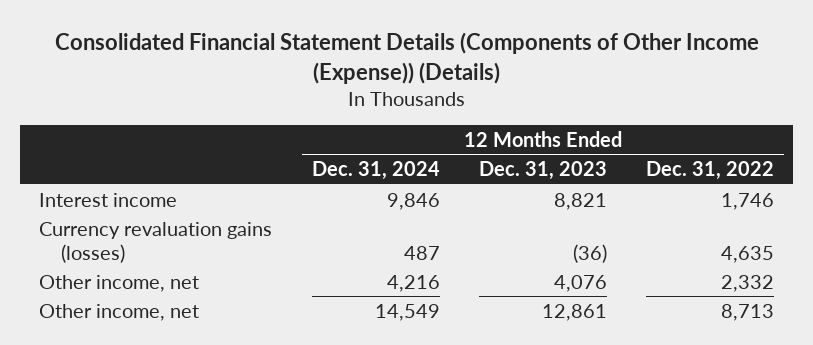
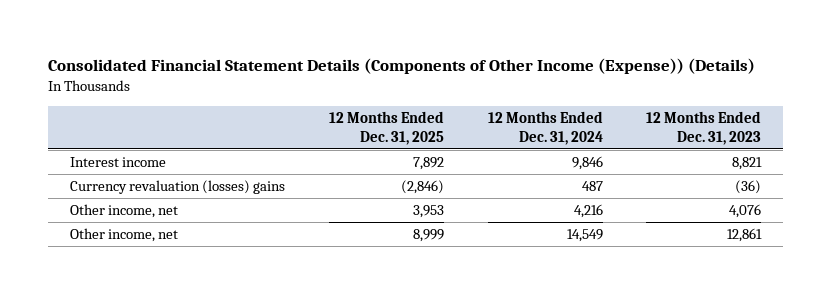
- | 12 Months Ended Dec. 31, 2024 | 12 Months Ended Dec. 31, 2023 | 12 Months Ended Dec. 31, 2022
+ | 12 Months Ended Dec. 31, 2025 | 12 Months Ended Dec. 31, 2024 | 12 Months Ended Dec. 31, 2023
- Currency revaluation gains (losses) | 487 | (36) | 4,635
+ Currency revaluation (losses) gains | (2,846) | 487 | (36)

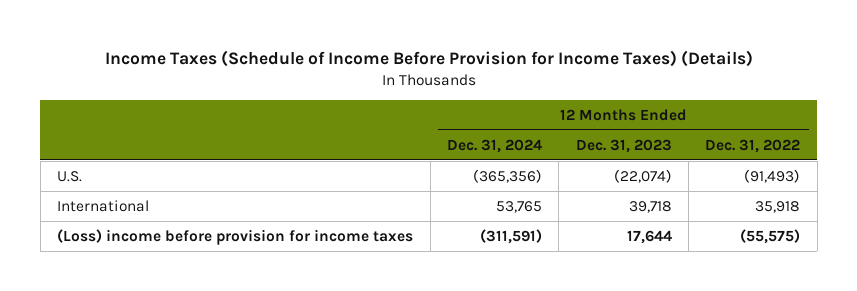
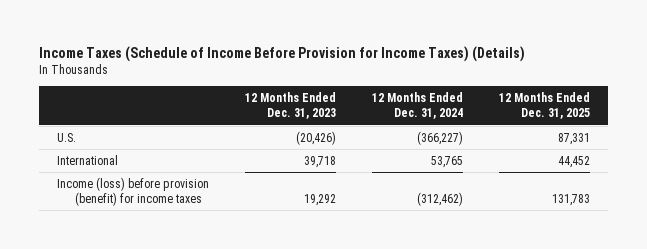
- | 12 Months Ended Dec. 31, 2024 | 12 Months Ended Dec. 31, 2023 | 12 Months Ended Dec. 31, 2022
+ | 12 Months Ended Dec. 31, 2023 | 12 Months Ended Dec. 31, 2024 | 12 Months Ended Dec. 31, 2025
- U.S. | (365,356) | (22,074) | (91,493)
+ U.S. | (20,426) | (366,227) | 87,331
- (Loss) income before provision for income taxes | (311,591) | 17,644 | (55,575)
+ Income (loss) before provision (benefit) for income taxes | 19,292 | (312,462) | 131,783

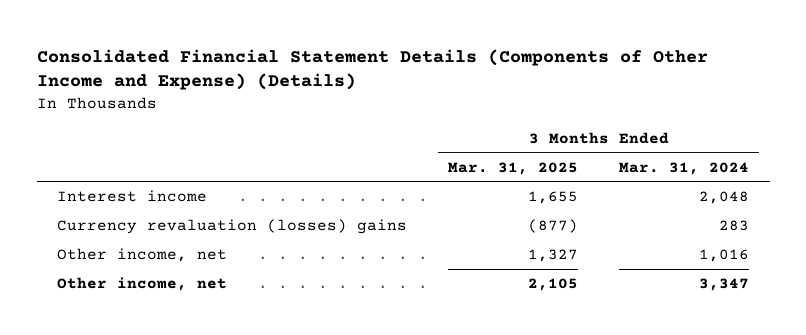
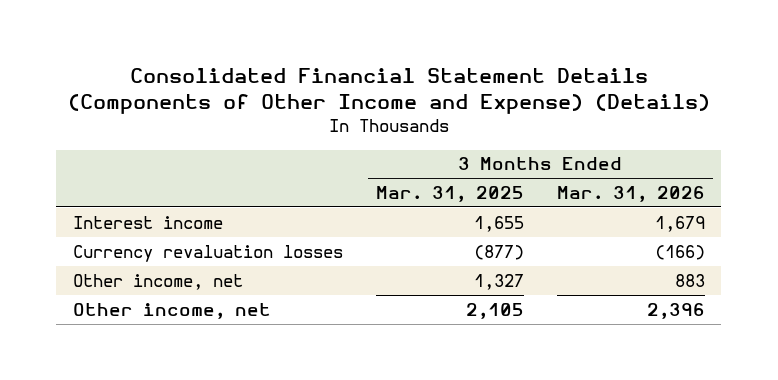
- | 3 Months Ended Mar. 31, 2025 | 3 Months Ended Mar. 31, 2024
+ | 3 Months Ended Mar. 31, 2025 | 3 Months Ended Mar. 31, 2026
- Currency revaluation (losses) gains | (877) | 283
+ Currency revaluation losses | (877) | (166)

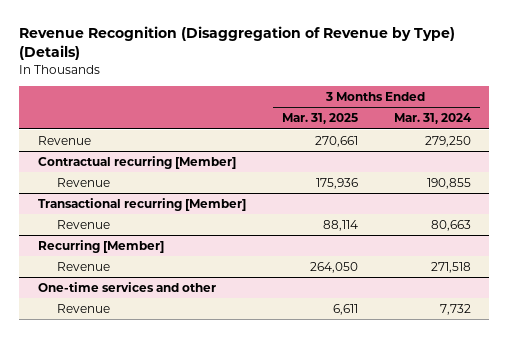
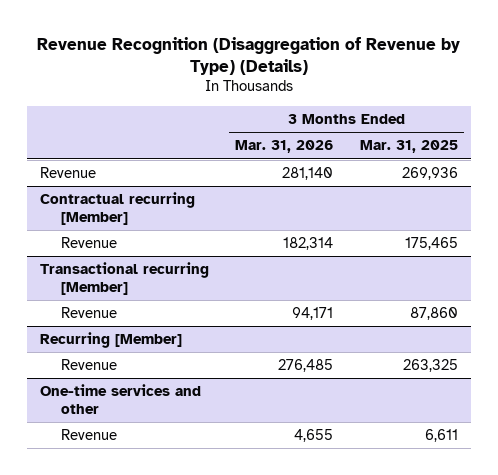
- | 3 Months Ended Mar. 31, 2025 | 3 Months Ended Mar. 31, 2024
+ | 3 Months Ended Mar. 31, 2026 | 3 Months Ended Mar. 31, 2025
- Revenue | 270,661 | 279,250
+ Revenue | 281,140 | 269,936
@ Contractual recurring [Member]
- Revenue | 175,936 | 190,855
+ Revenue | 182,314 | 175,465
@ Transactional recurring [Member]
- Revenue | 88,114 | 80,663
+ Revenue | 94,171 | 87,860
@ Recurring [Member]
- Revenue | 264,050 | 271,518
+ Revenue | 276,485 | 263,325

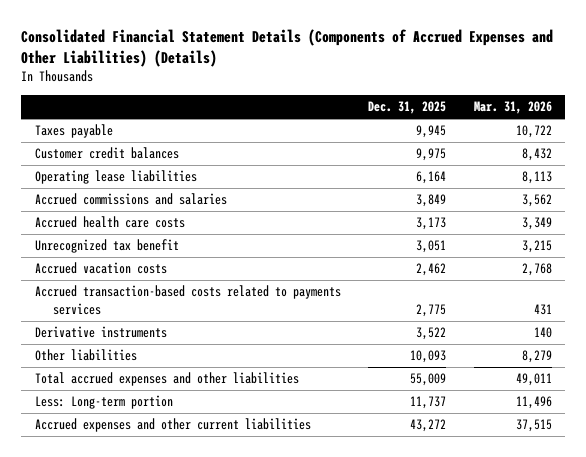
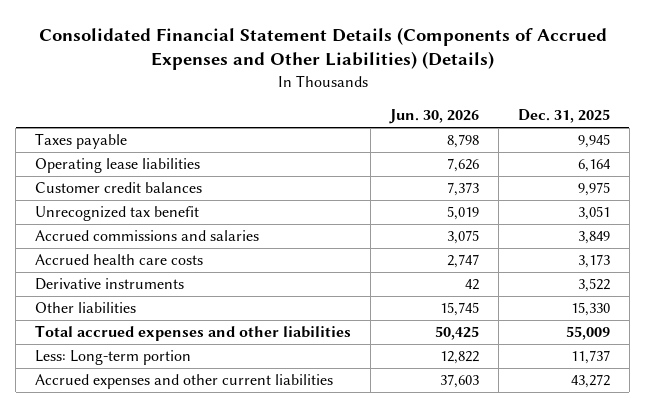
- | Dec. 31, 2025 | Mar. 31, 2026
+ | Jun. 30, 2026 | Dec. 31, 2025
moved down: Customer credit balances | 7,373 | 9,975
moved up: Unrecognized tax benefit | 5,019 | 3,051
- Accrued vacation costs | 2,462 | 2,768
- Accrued transaction-based costs related to payments services | 2,775 | 431
- Other liabilities | 10,093 | 8,279
+ Other liabilities | 15,745 | 15,330

